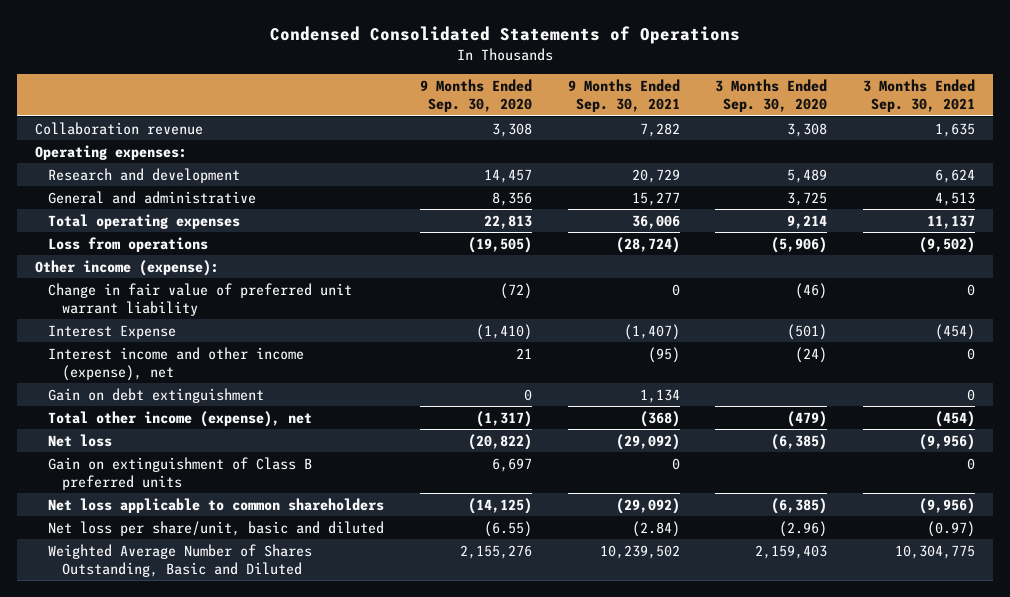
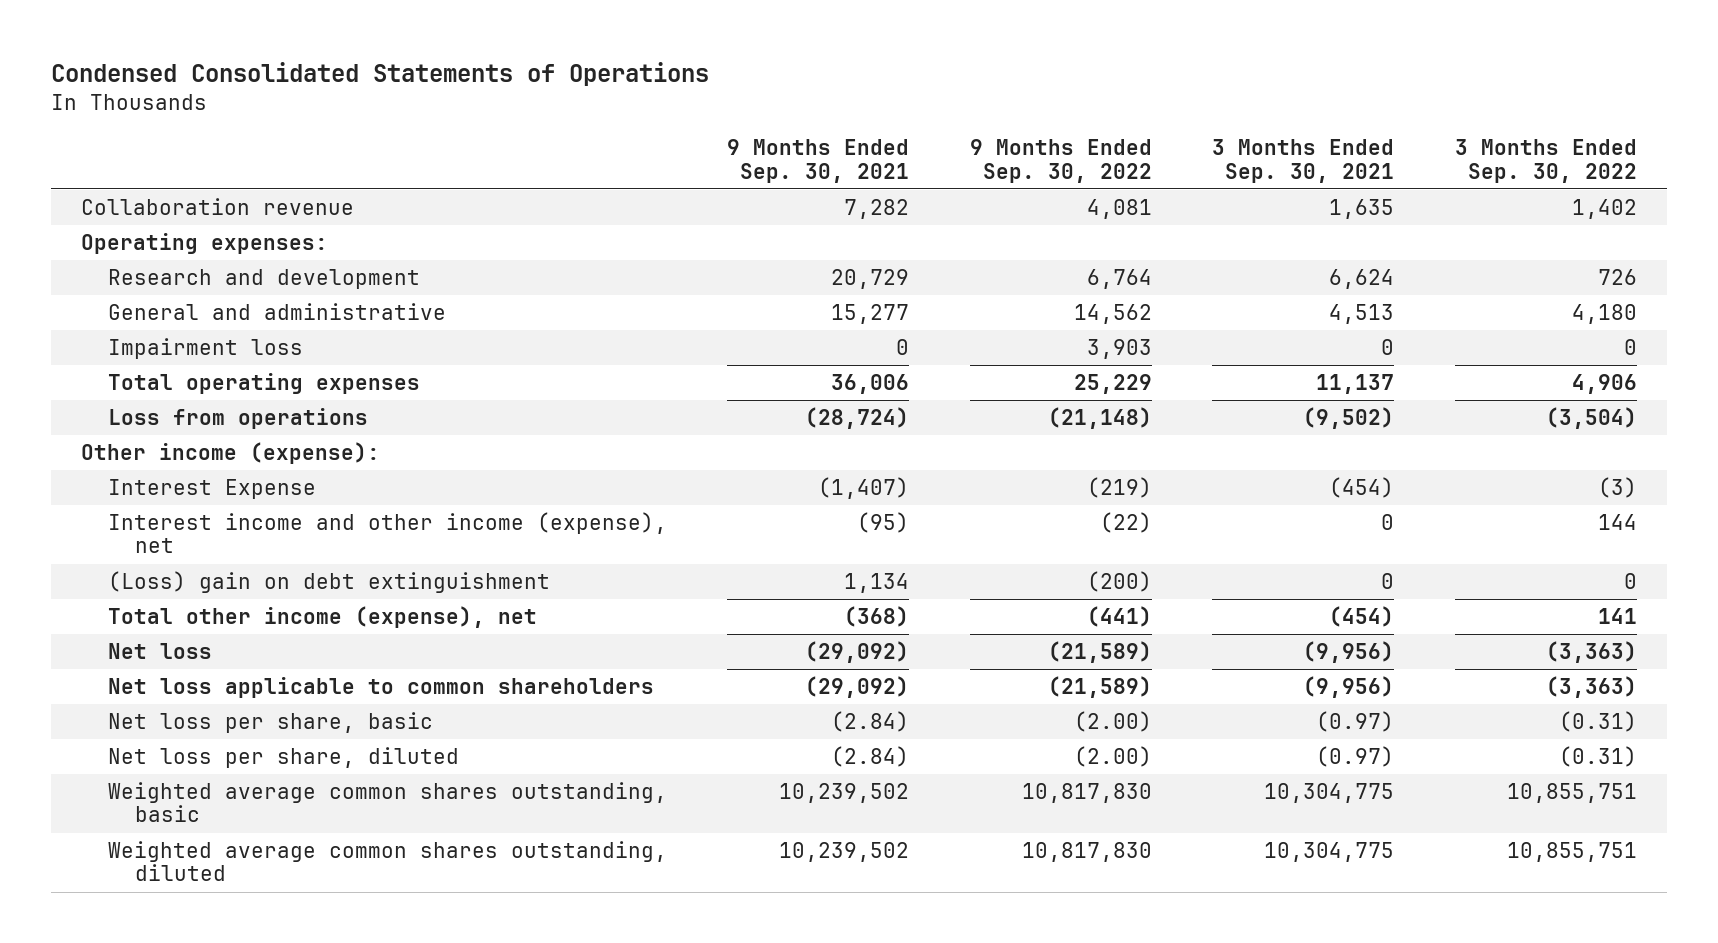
- | 9 Months Ended Sep. 30, 2020 | 9 Months Ended Sep. 30, 2021 | 3 Months Ended Sep. 30, 2020 | 3 Months Ended Sep. 30, 2021
+ | 9 Months Ended Sep. 30, 2021 | 9 Months Ended Sep. 30, 2022 | 3 Months Ended Sep. 30, 2021 | 3 Months Ended Sep. 30, 2022
+ Impairment loss | 0 | 3,903 | 0 | 0
- Change in fair value of preferred unit warrant liability | (72) | 0 | (46) | 0
- Gain on debt extinguishment | 0 | 1,134 | | 0
+ (Loss) gain on debt extinguishment | 1,134 | (200) | 0 | 0
- Gain on extinguishment of Class B preferred units | 6,697 | 0 | | 0
- Net loss per share/unit, basic and diluted | (6.55) | (2.84) | (2.96) | (0.97)
- Weighted Average Number of Shares Outstanding, Basic and Diluted | 2,155,276 | 10,239,502 | 2,159,403 | 10,304,775
+ Net loss per share, basic | (2.84) | (2.00) | (0.97) | (0.31)
+ Net loss per share, diluted | (2.84) | (2.00) | (0.97) | (0.31)
+ Weighted average common shares outstanding, basic | 10,239,502 | 10,817,830 | 10,304,775 | 10,855,751
+ Weighted average common shares outstanding, diluted | 10,239,502 | 10,817,830 | 10,304,775 | 10,855,751

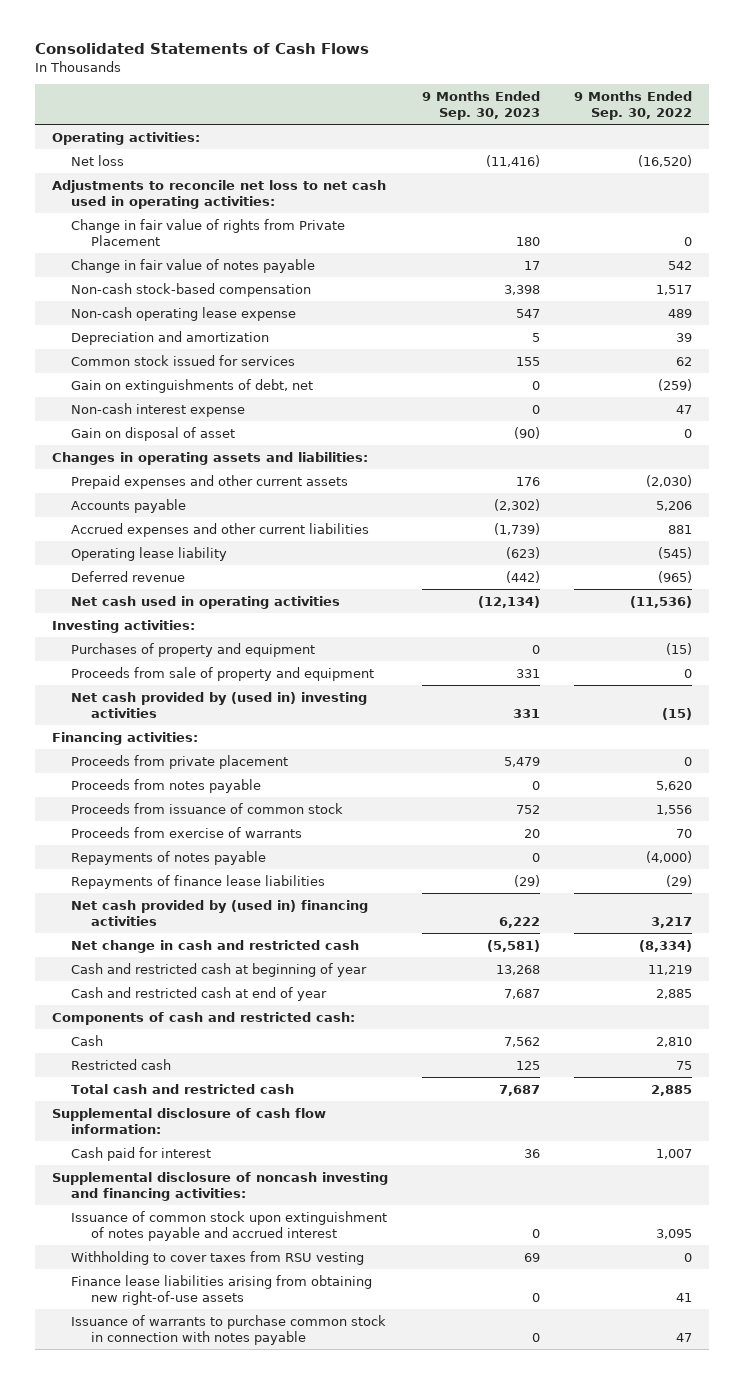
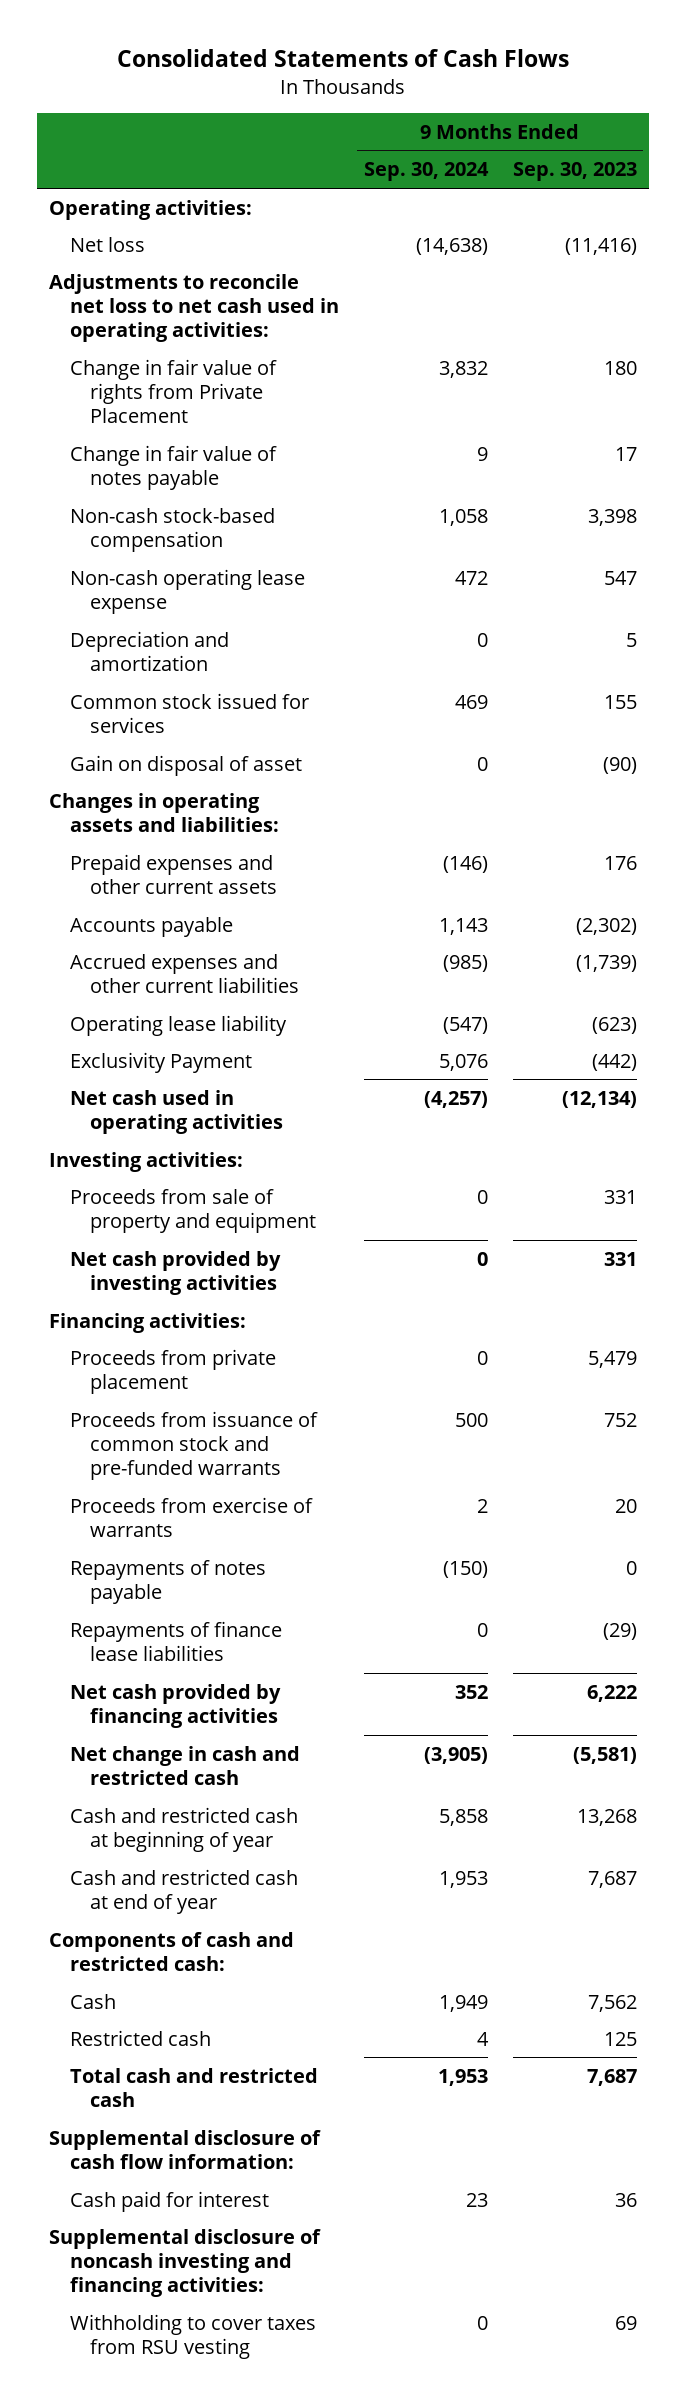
- | 9 Months Ended Sep. 30, 2023 | 9 Months Ended Sep. 30, 2022
+ | 9 Months Ended Sep. 30, 2024 | 9 Months Ended Sep. 30, 2023
- Gain on extinguishments of debt, net | 0 | (259)
- Non-cash interest expense | 0 | 47
- Deferred revenue | (442) | (965)
+ Exclusivity Payment | 5,076 | (442)
- Purchases of property and equipment | 0 | (15)
- Net cash provided by (used in) investing activities | 331 | (15)
+ Net cash provided by investing activities | 0 | 331
- Proceeds from notes payable | 0 | 5,620
- Proceeds from issuance of common stock | 752 | 1,556
+ Proceeds from issuance of common stock and pre-funded warrants | 500 | 752
- Net cash provided by (used in) financing activities | 6,222 | 3,217
+ Net cash provided by financing activities | 352 | 6,222
- Issuance of common stock upon extinguishment of notes payable and accrued interest | 0 | 3,095
- Finance lease liabilities arising from obtaining new right-of-use assets | 0 | 41
- Issuance of warrants to purchase common stock in connection with notes payable | 0 | 47

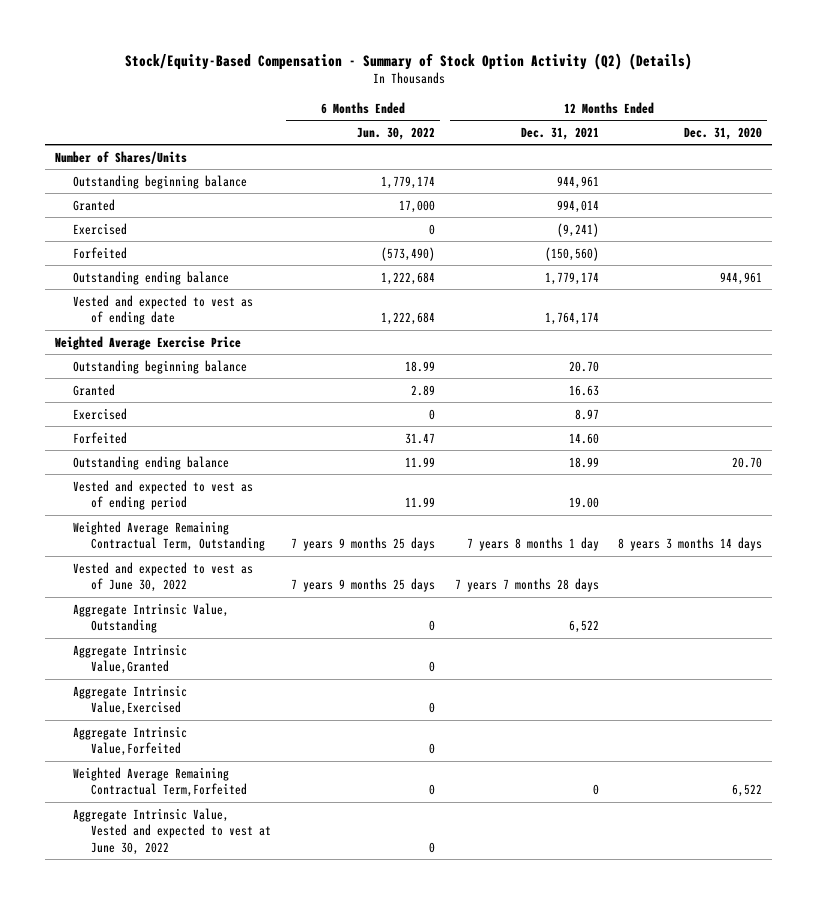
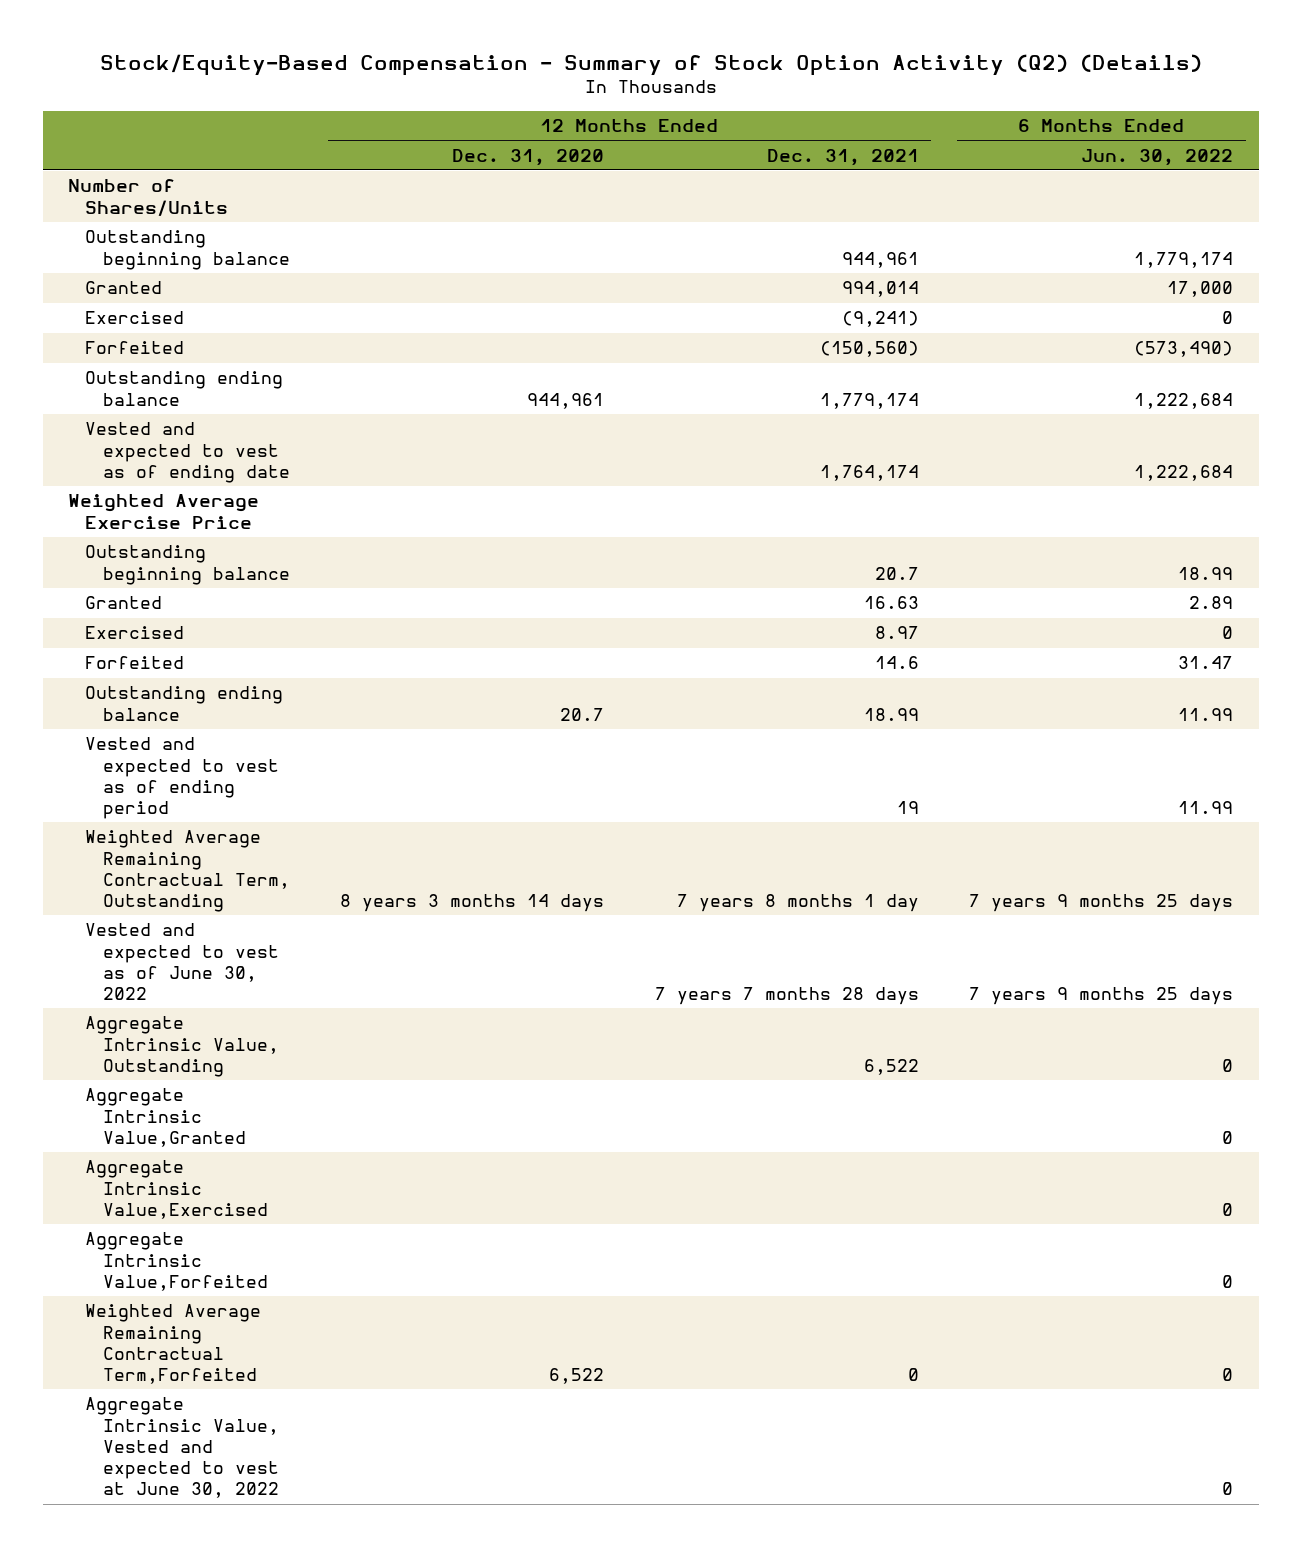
- | 6 Months Ended Jun. 30, 2022 | 12 Months Ended Dec. 31, 2021 | 12 Months Ended Dec. 31, 2020
+ | 12 Months Ended Dec. 31, 2020 | 12 Months Ended Dec. 31, 2021 | 6 Months Ended Jun. 30, 2022
- Outstanding beginning balance | 18.99 | 20.70 |
+ Outstanding beginning balance | | 20.7 | 18.99
- Forfeited | 31.47 | 14.60 |
- Outstanding ending balance | 11.99 | 18.99 | 20.70
- Vested and expected to vest as of ending period | 11.99 | 19.00 |
+ Forfeited | | 14.6 | 31.47
+ Outstanding ending balance | 20.7 | 18.99 | 11.99
+ Vested and expected to vest as of ending period | | 19 | 11.99

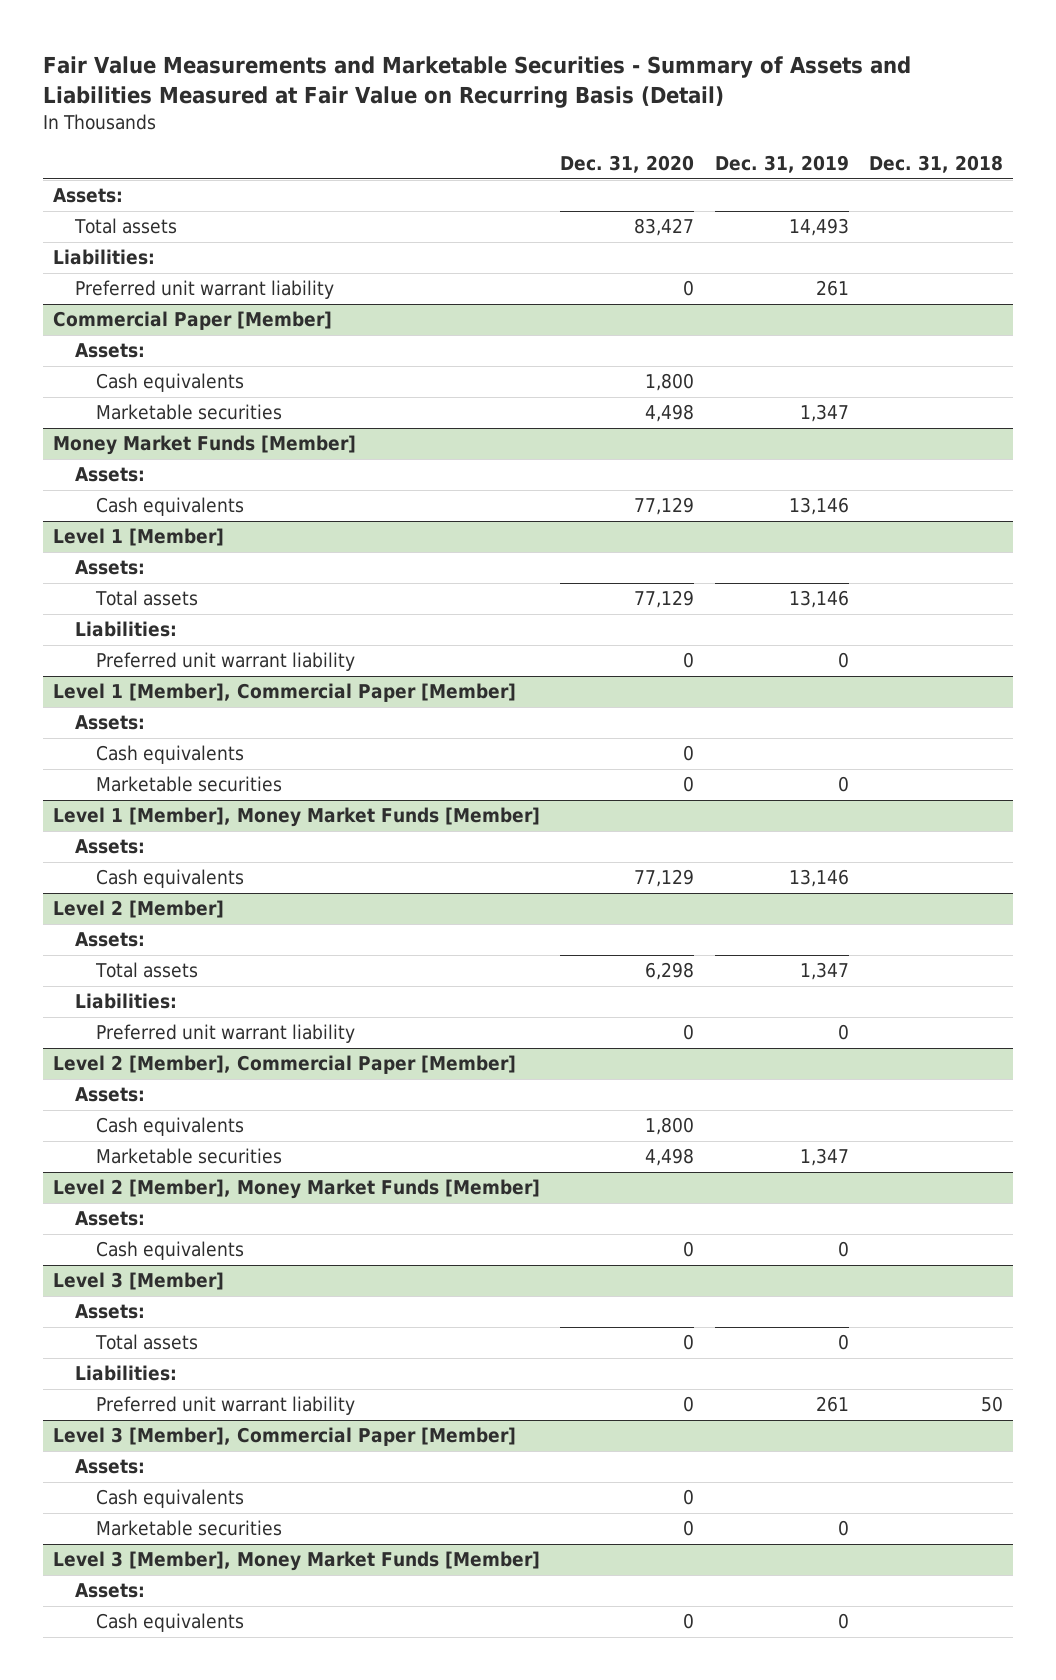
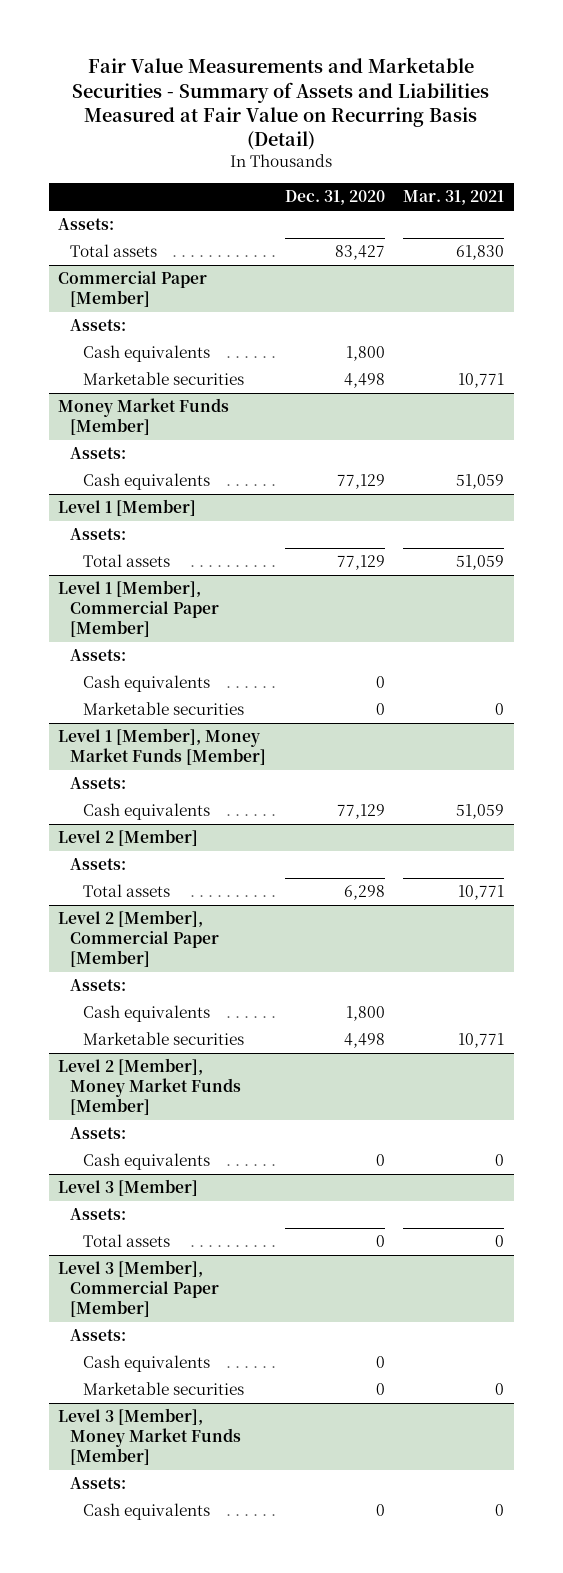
- | Dec. 31, 2020 | Dec. 31, 2019 | Dec. 31, 2018
+ | Dec. 31, 2020 | Mar. 31, 2021
- Liabilities:
- Preferred unit warrant liability | 0 | 261 |
@ Level 1 [Member]
- Liabilities:
- Preferred unit warrant liability | 0 | 0 |
@ Level 2 [Member]
- Liabilities:
- Preferred unit warrant liability | 0 | 0 |
@ Level 3 [Member]
- Liabilities:
- Preferred unit warrant liability | 0 | 261 | 50

